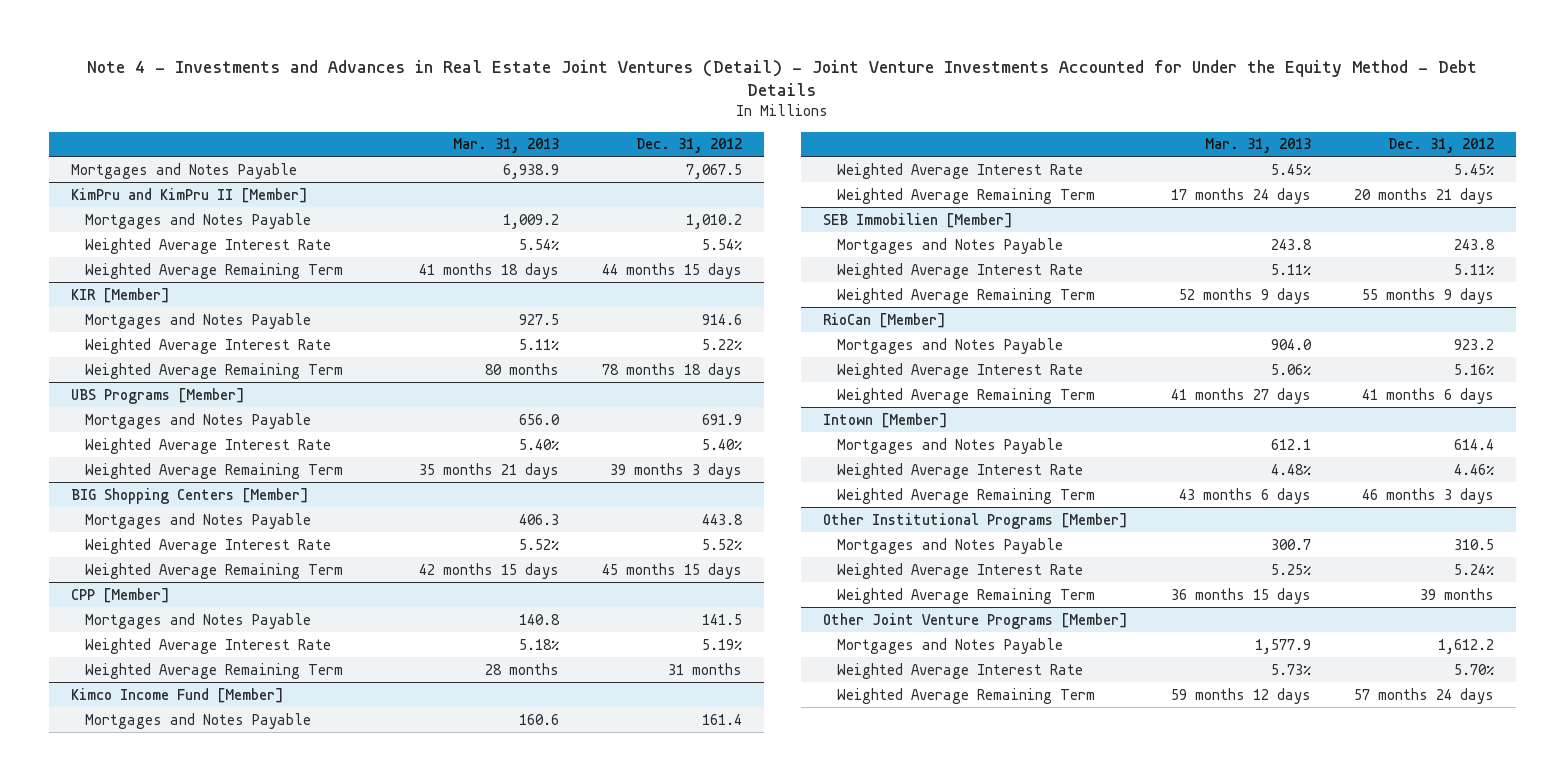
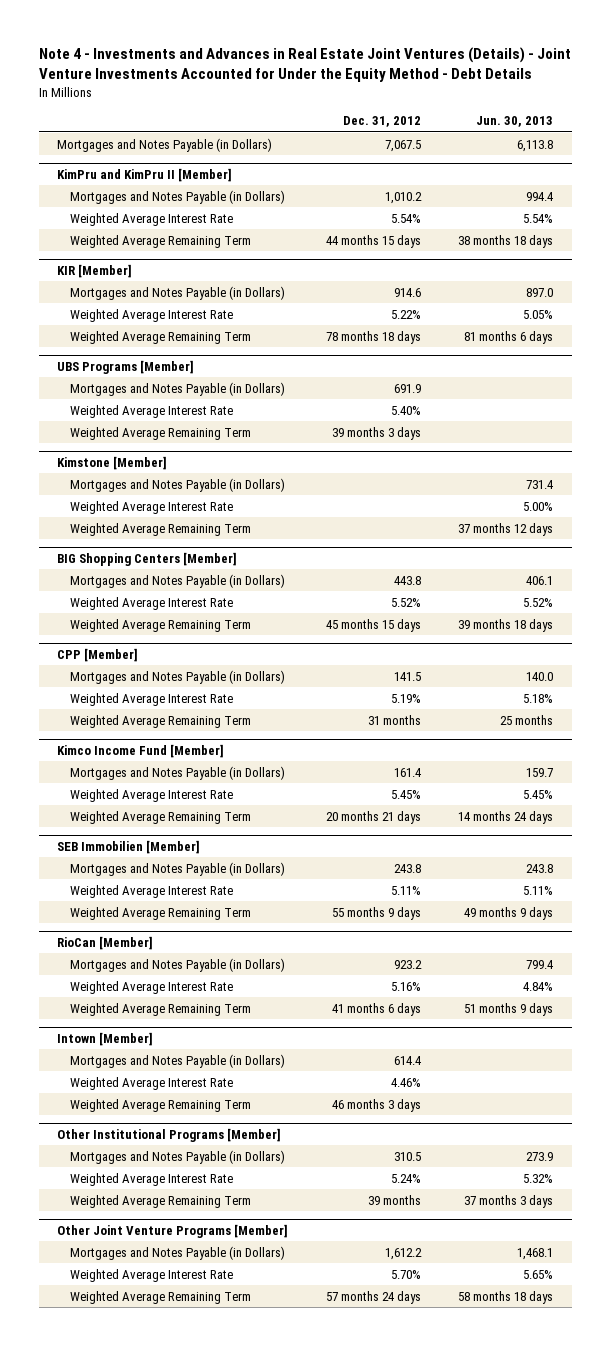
- Note 4 - Investments and Advances in Real Estate Joint Ventures (Detail) - Joint Venture Investments Accounted for Under the Equity Method - Debt Details
+ Note 4 - Investments and Advances in Real Estate Joint Ventures (Details) - Joint Venture Investments Accounted for Under the Equity Method - Debt Details
- | Mar. 31, 2013 | Dec. 31, 2012
+ | Dec. 31, 2012 | Jun. 30, 2013
- Mortgages and Notes Payable | 6,938.9 | 7,067.5
+ Mortgages and Notes Payable (in Dollars) | 7,067.5 | 6,113.8
@ KimPru and KimPru II [Member]
- Mortgages and Notes Payable | 1,009.2 | 1,010.2
+ Mortgages and Notes Payable (in Dollars) | 1,010.2 | 994.4
@ KIR [Member]
- Mortgages and Notes Payable | 927.5 | 914.6
+ Mortgages and Notes Payable (in Dollars) | 914.6 | 897.0
@ UBS Programs [Member]
- Mortgages and Notes Payable | 656.0 | 691.9
+ Mortgages and Notes Payable (in Dollars) | 691.9 |
+ Kimstone [Member]
+ Mortgages and Notes Payable (in Dollars) | | 731.4
+ Weighted Average Interest Rate | | 5.00%
+ Weighted Average Remaining Term | | 37 months 12 days
@ BIG Shopping Centers [Member]
- Mortgages and Notes Payable | 406.3 | 443.8
+ Mortgages and Notes Payable (in Dollars) | 443.8 | 406.1
@ CPP [Member]
- Mortgages and Notes Payable | 140.8 | 141.5
+ Mortgages and Notes Payable (in Dollars) | 141.5 | 140.0
@ Kimco Income Fund [Member]
- Mortgages and Notes Payable | 160.6 | 161.4
+ Mortgages and Notes Payable (in Dollars) | 161.4 | 159.7
@ SEB Immobilien [Member]
- Mortgages and Notes Payable | 243.8 | 243.8
+ Mortgages and Notes Payable (in Dollars) | 243.8 | 243.8
@ RioCan [Member]
- Mortgages and Notes Payable | 904.0 | 923.2
+ Mortgages and Notes Payable (in Dollars) | 923.2 | 799.4
@ Intown [Member]
- Mortgages and Notes Payable | 612.1 | 614.4
+ Mortgages and Notes Payable (in Dollars) | 614.4 |
@ Other Institutional Programs [Member]
- Mortgages and Notes Payable | 300.7 | 310.5
+ Mortgages and Notes Payable (in Dollars) | 310.5 | 273.9
@ Other Joint Venture Programs [Member]
- Mortgages and Notes Payable | 1,577.9 | 1,612.2
+ Mortgages and Notes Payable (in Dollars) | 1,612.2 | 1,468.1

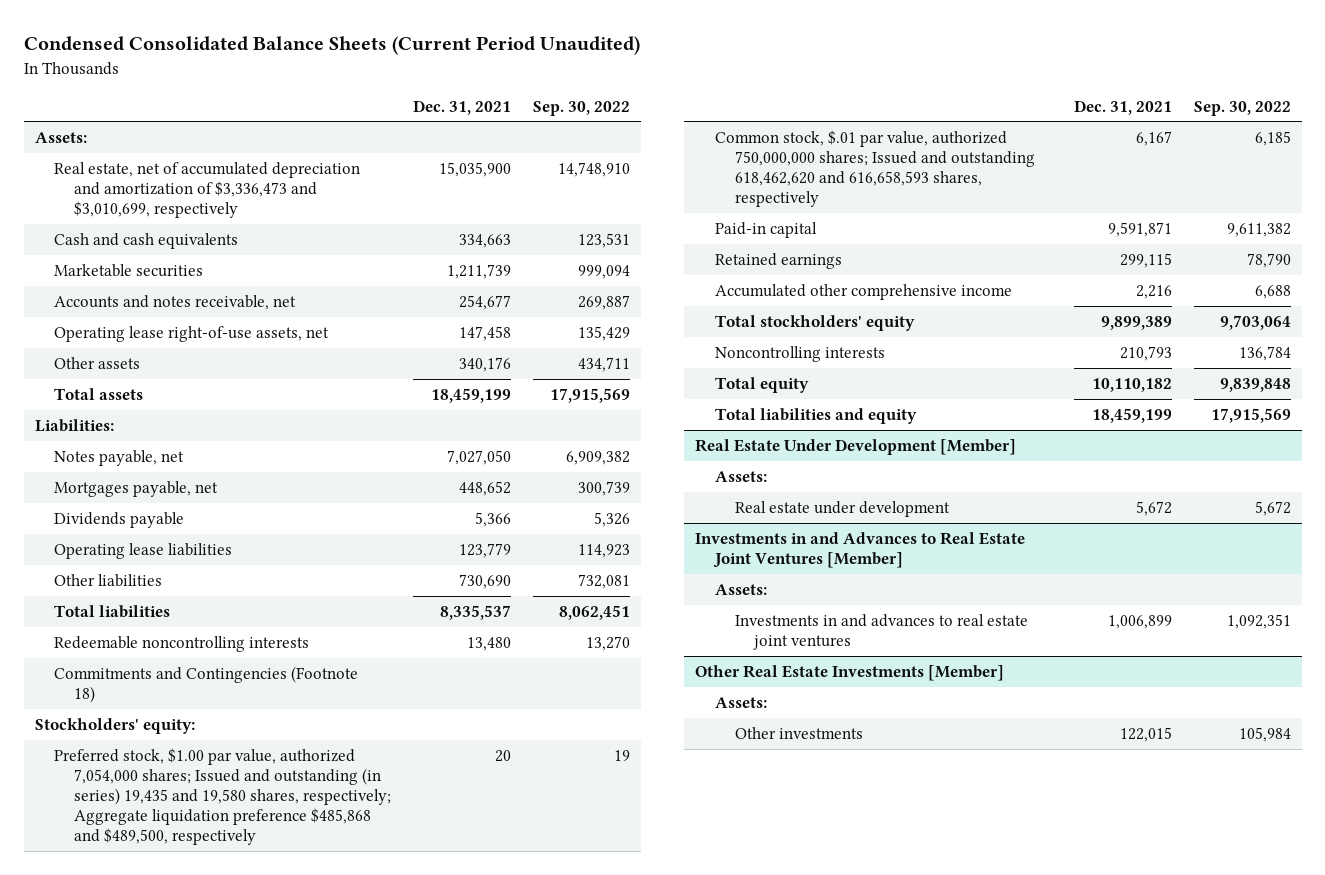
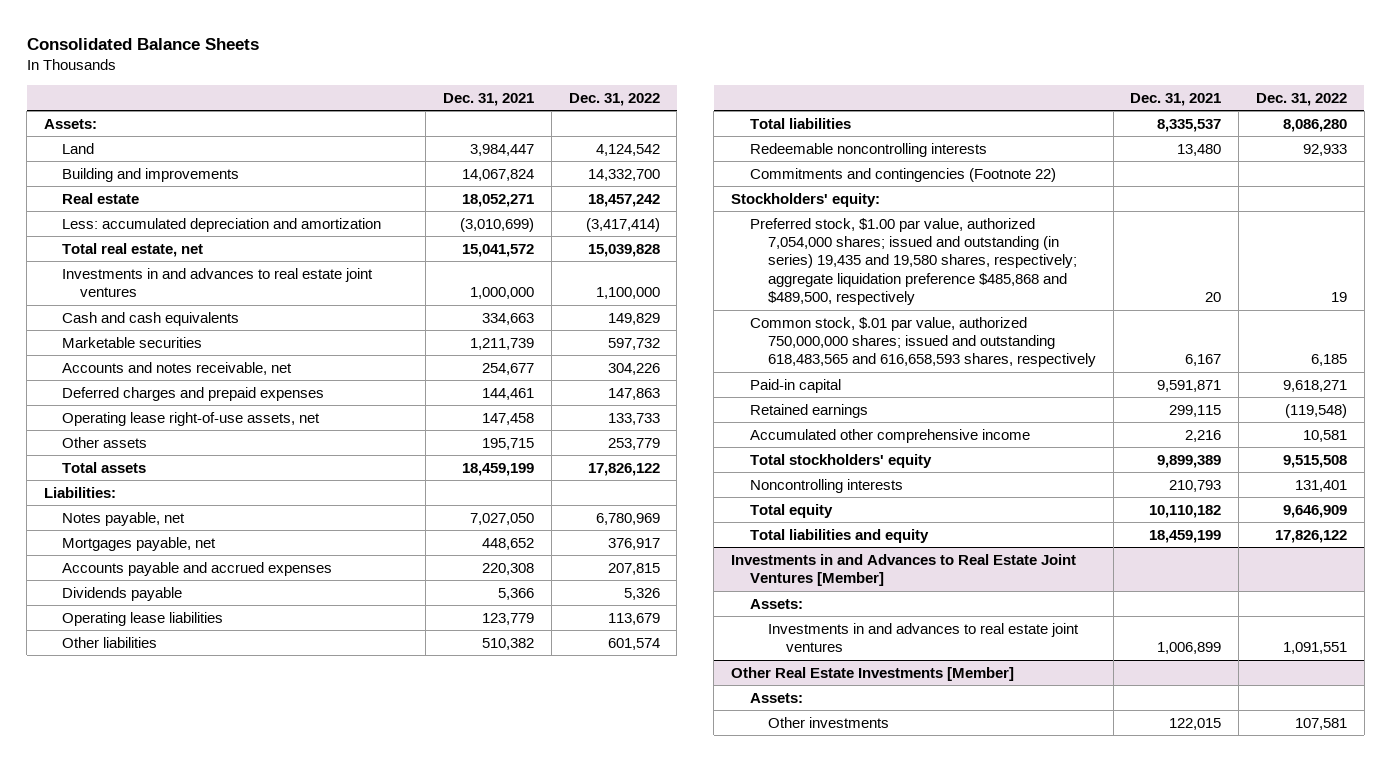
- Condensed Consolidated Balance Sheets (Current Period Unaudited)
+ Consolidated Balance Sheets
- | Dec. 31, 2021 | Sep. 30, 2022
+ | Dec. 31, 2021 | Dec. 31, 2022
- Real estate, net of accumulated depreciation and amortization of $3,336,473 and $3,010,699, respectively | 15,035,900 | 14,748,910
+ Land | 3,984,447 | 4,124,542
+ Building and improvements | 14,067,824 | 14,332,700
+ Real estate | 18,052,271 | 18,457,242
+ Less: accumulated depreciation and amortization | (3,010,699) | (3,417,414)
+ Total real estate, net | 15,041,572 | 15,039,828
+ Investments in and advances to real estate joint ventures | 1,000,000 | 1,100,000
+ Deferred charges and prepaid expenses | 144,461 | 147,863
- Other assets | 340,176 | 434,711
+ Other assets | 195,715 | 253,779
+ Accounts payable and accrued expenses | 220,308 | 207,815
- Other liabilities | 730,690 | 732,081
+ Other liabilities | 510,382 | 601,574
- Commitments and Contingencies (Footnote 18)
+ Commitments and contingencies (Footnote 22)
- Preferred stock, $1.00 par value, authorized 7,054,000 shares; Issued and outstanding (in series) 19,435 and 19,580 shares, respectively; Aggregate liquidation preference $485,868 and $489,500, respectively | 20 | 19
- Common stock, $.01 par value, authorized 750,000,000 shares; Issued and outstanding 618,462,620 and 616,658,593 shares, respectively | 6,167 | 6,185
+ Preferred stock, $1.00 par value, authorized 7,054,000 shares; issued and outstanding (in series) 19,435 and 19,580 shares, respectively; aggregate liquidation preference $485,868 and $489,500, respectively | 20 | 19
+ Common stock, $.01 par value, authorized 750,000,000 shares; issued and outstanding 618,483,565 and 616,658,593 shares, respectively | 6,167 | 6,185
- Real Estate Under Development [Member]
- Assets:
- Real estate under development | 5,672 | 5,672

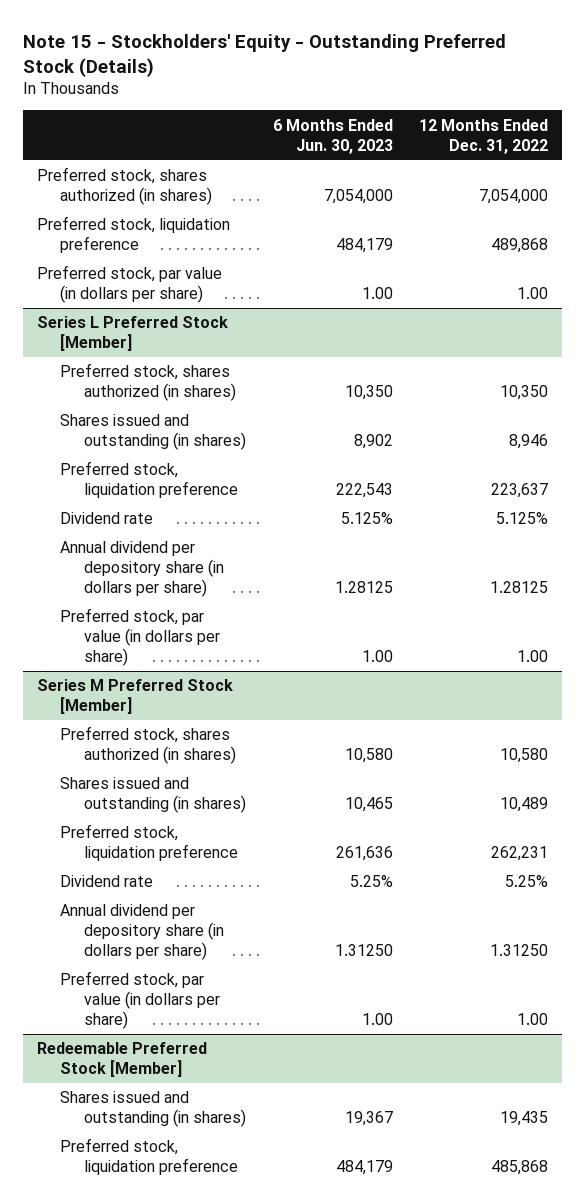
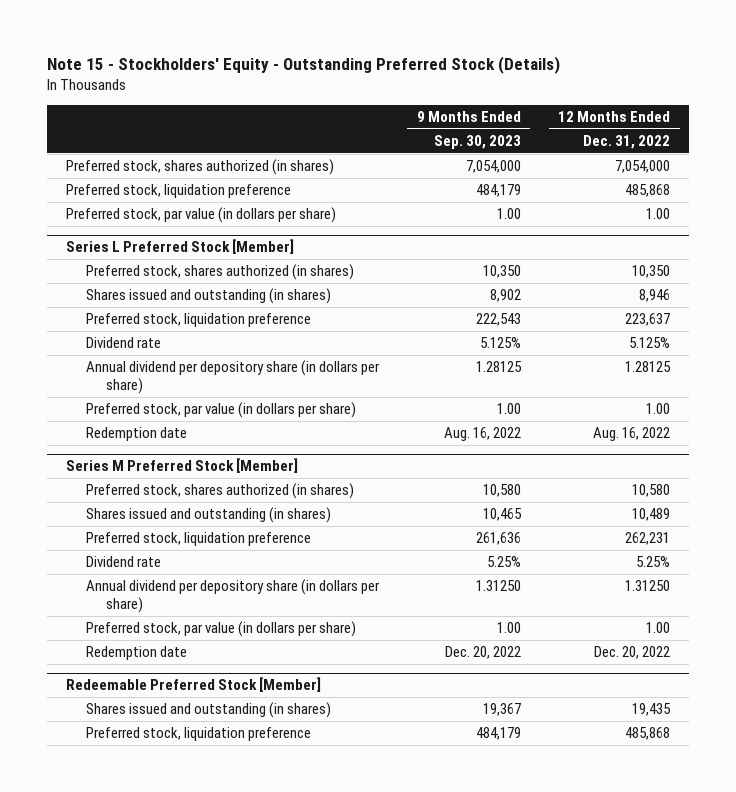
- | 6 Months Ended Jun. 30, 2023 | 12 Months Ended Dec. 31, 2022
+ | 9 Months Ended Sep. 30, 2023 | 12 Months Ended Dec. 31, 2022
- Preferred stock, liquidation preference | 484,179 | 489,868
+ Preferred stock, liquidation preference | 484,179 | 485,868
@ Series L Preferred Stock [Member]
+ Redemption date | Aug. 16, 2022 | Aug. 16, 2022
@ Series M Preferred Stock [Member]
+ Redemption date | Dec. 20, 2022 | Dec. 20, 2022

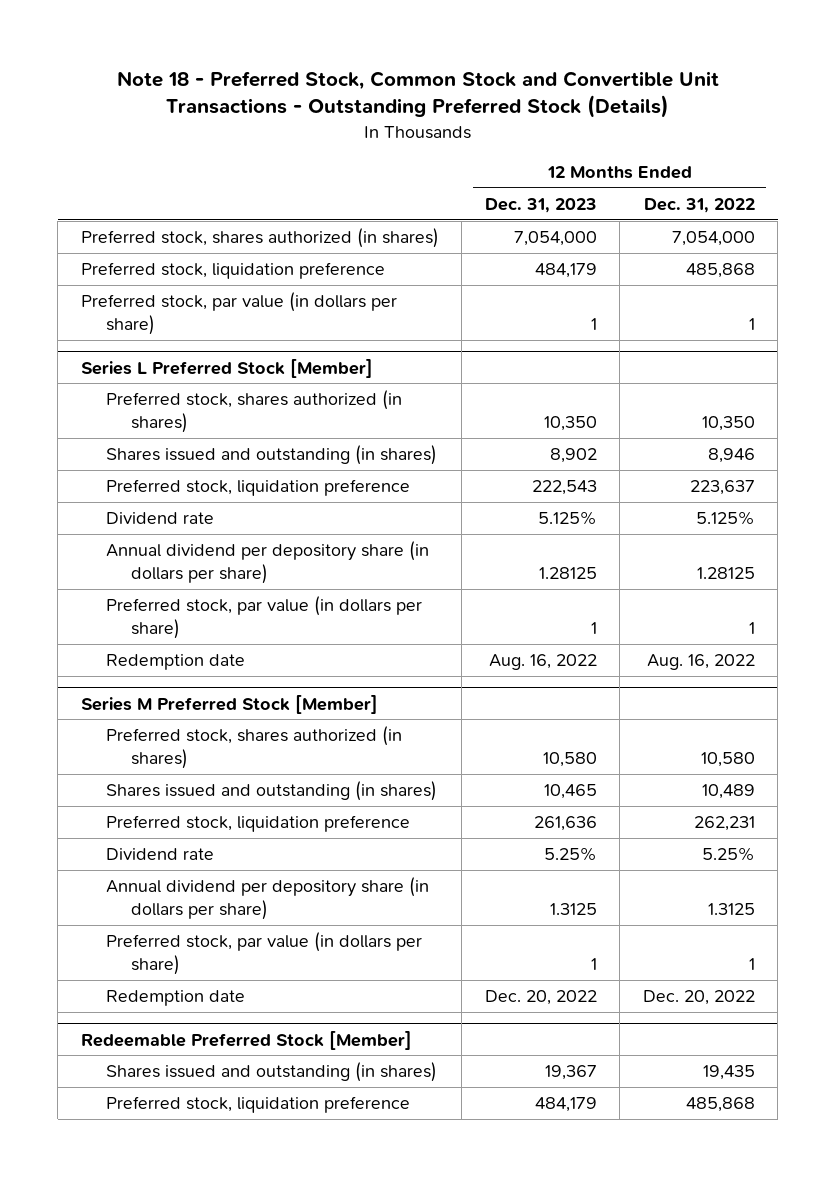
- Note 15 - Stockholders' Equity - Outstanding Preferred Stock (Details)
+ Note 18 - Preferred Stock, Common Stock and Convertible Unit Transactions - Outstanding Preferred Stock (Details)
- | 9 Months Ended Sep. 30, 2023 | 12 Months Ended Dec. 31, 2022
+ | 12 Months Ended Dec. 31, 2023 | 12 Months Ended Dec. 31, 2022
- Preferred stock, par value (in dollars per share) | 1.00 | 1.00
+ Preferred stock, par value (in dollars per share) | 1 | 1
@ Series L Preferred Stock [Member]
- Preferred stock, par value (in dollars per share) | 1.00 | 1.00
+ Preferred stock, par value (in dollars per share) | 1 | 1
@ Series M Preferred Stock [Member]
- Annual dividend per depository share (in dollars per share) | 1.31250 | 1.31250
- Preferred stock, par value (in dollars per share) | 1.00 | 1.00
+ Annual dividend per depository share (in dollars per share) | 1.3125 | 1.3125
+ Preferred stock, par value (in dollars per share) | 1 | 1

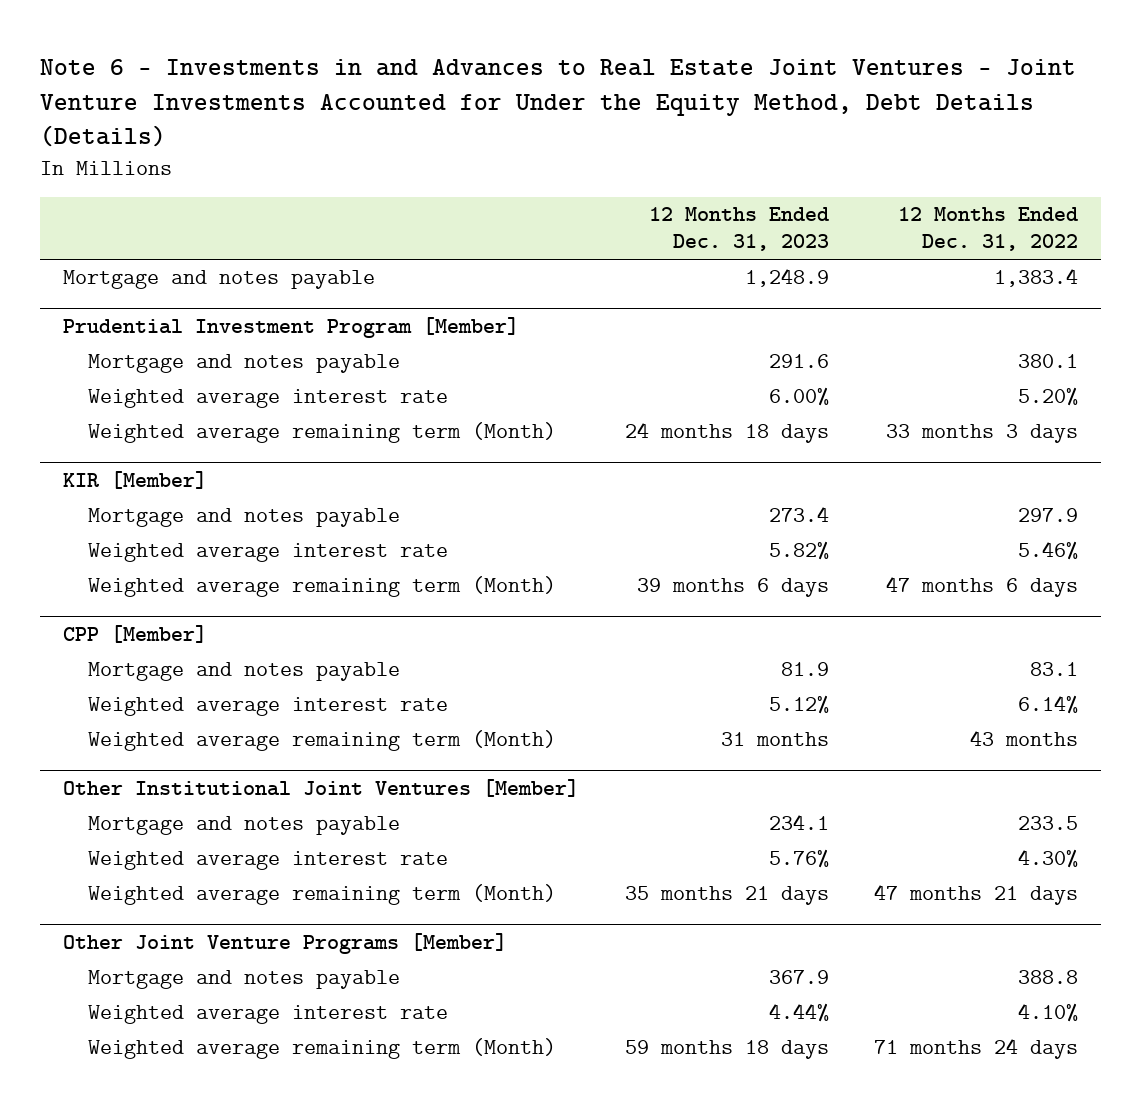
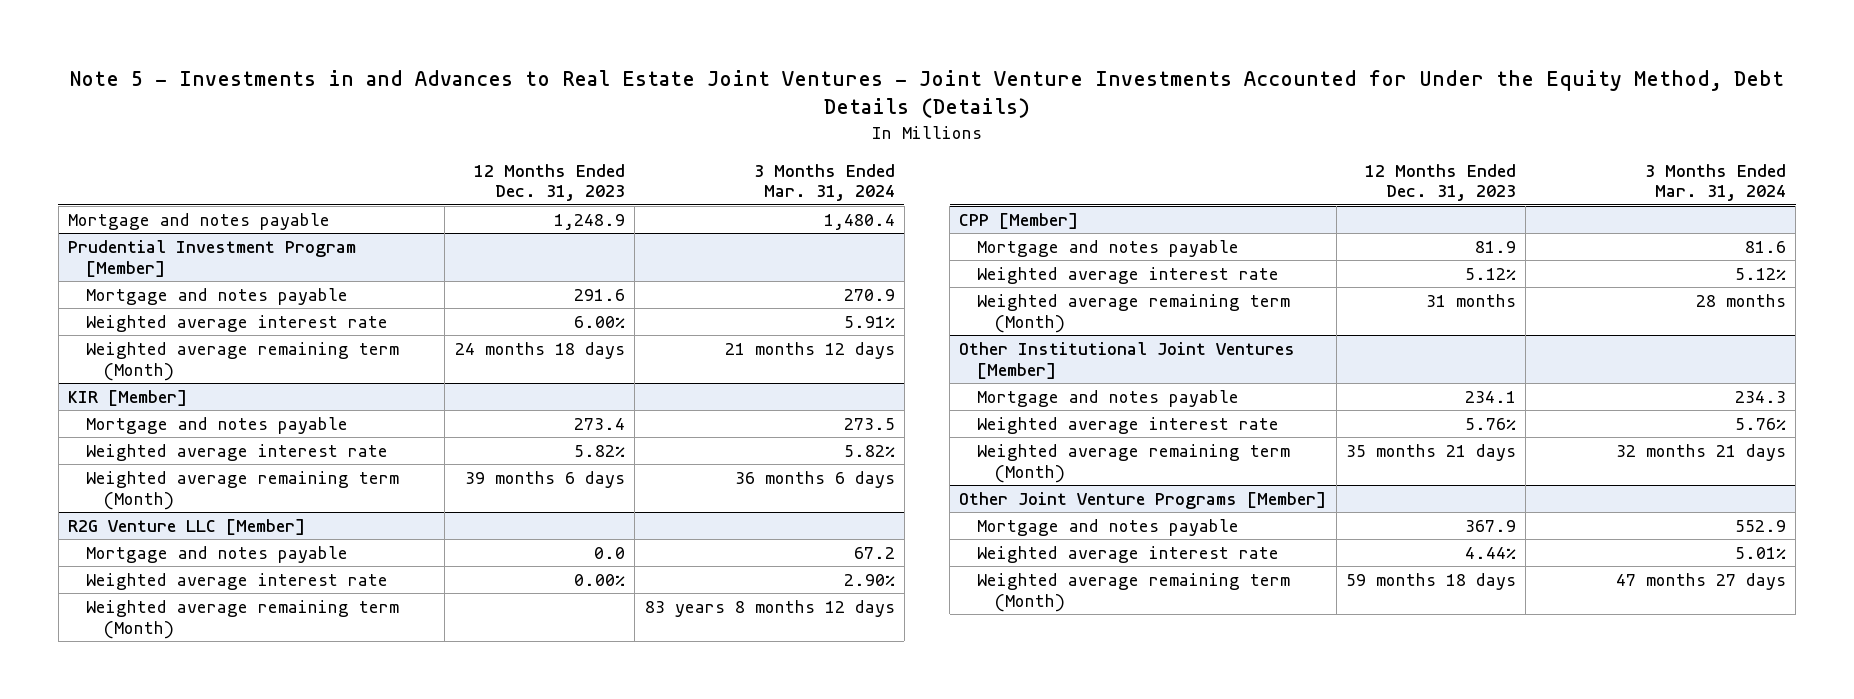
- Note 6 - Investments in and Advances to Real Estate Joint Ventures - Joint Venture Investments Accounted for Under the Equity Method, Debt Details (Details)
+ Note 5 - Investments in and Advances to Real Estate Joint Ventures - Joint Venture Investments Accounted for Under the Equity Method, Debt Details (Details)
- | 12 Months Ended Dec. 31, 2023 | 12 Months Ended Dec. 31, 2022
+ | 12 Months Ended Dec. 31, 2023 | 3 Months Ended Mar. 31, 2024
+ R2G Venture LLC [Member]
+ Mortgage and notes payable | 0.0 | 67.2
+ Weighted average interest rate | 0.00% | 2.90%
+ Weighted average remaining term (Month) | | 83 years 8 months 12 days

